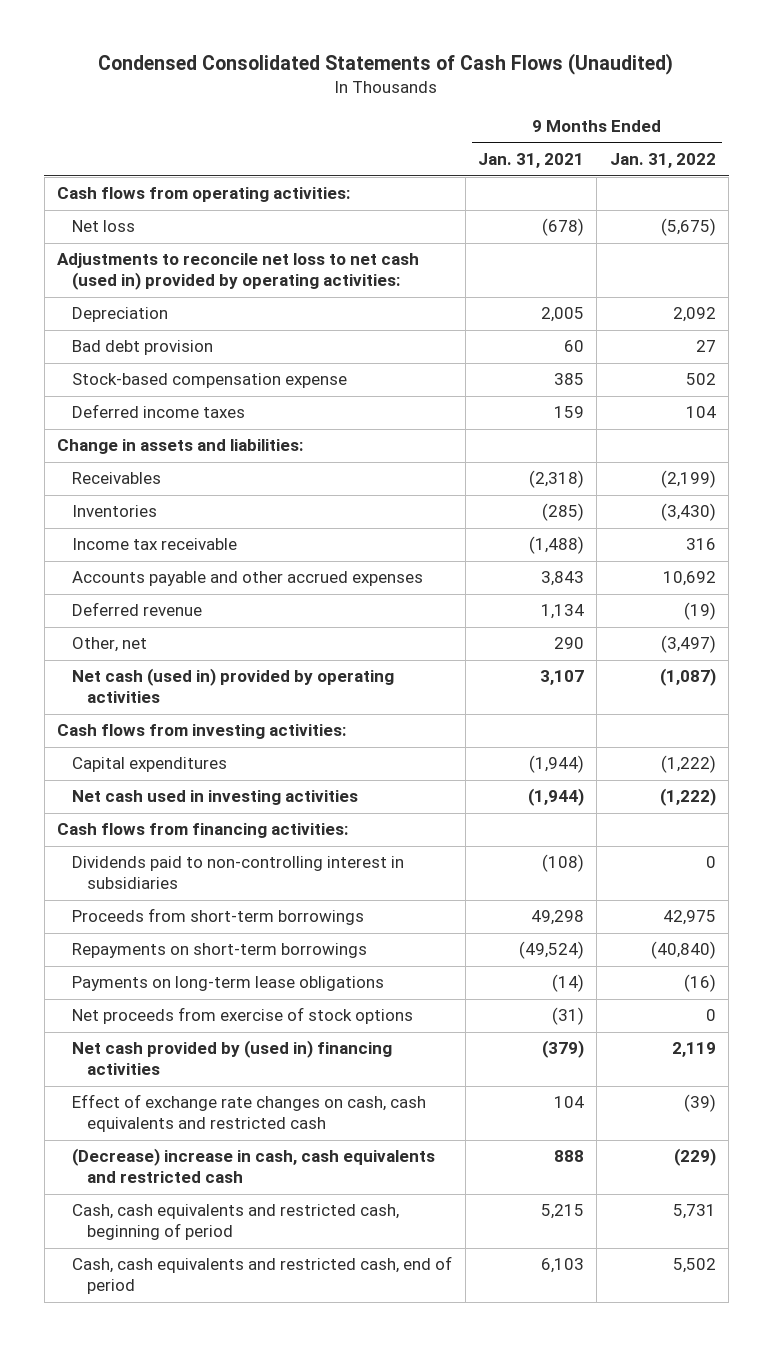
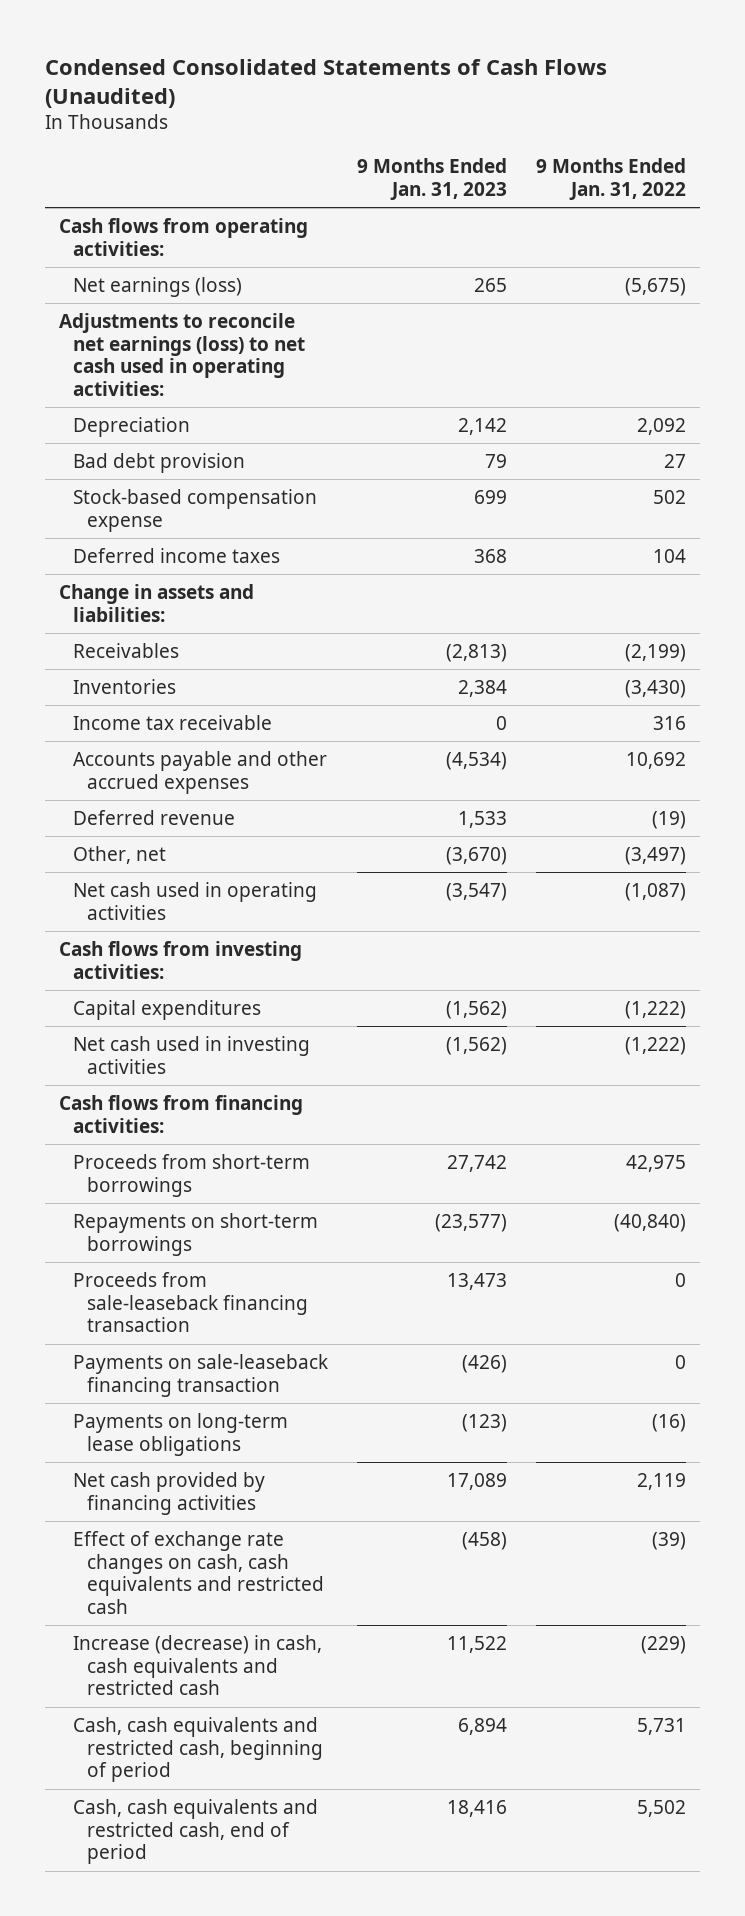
- | 9 Months Ended Jan. 31, 2021 | 9 Months Ended Jan. 31, 2022
+ | 9 Months Ended Jan. 31, 2023 | 9 Months Ended Jan. 31, 2022
- Net loss | (678) | (5,675)
- Adjustments to reconcile net loss to net cash (used in) provided by operating activities:
+ Net earnings (loss) | 265 | (5,675)
+ Adjustments to reconcile net earnings (loss) to net cash used in operating activities:
- Net cash (used in) provided by operating activities | 3,107 | (1,087)
+ Net cash used in operating activities | (3,547) | (1,087)
- Dividends paid to non-controlling interest in subsidiaries | (108) | 0
+ Proceeds from sale-leaseback financing transaction | 13,473 | 0
+ Payments on sale-leaseback financing transaction | (426) | 0
- Net proceeds from exercise of stock options | (31) | 0
- Net cash provided by (used in) financing activities | (379) | 2,119
+ Net cash provided by financing activities | 17,089 | 2,119
- (Decrease) increase in cash, cash equivalents and restricted cash | 888 | (229)
+ Increase (decrease) in cash, cash equivalents and restricted cash | 11,522 | (229)

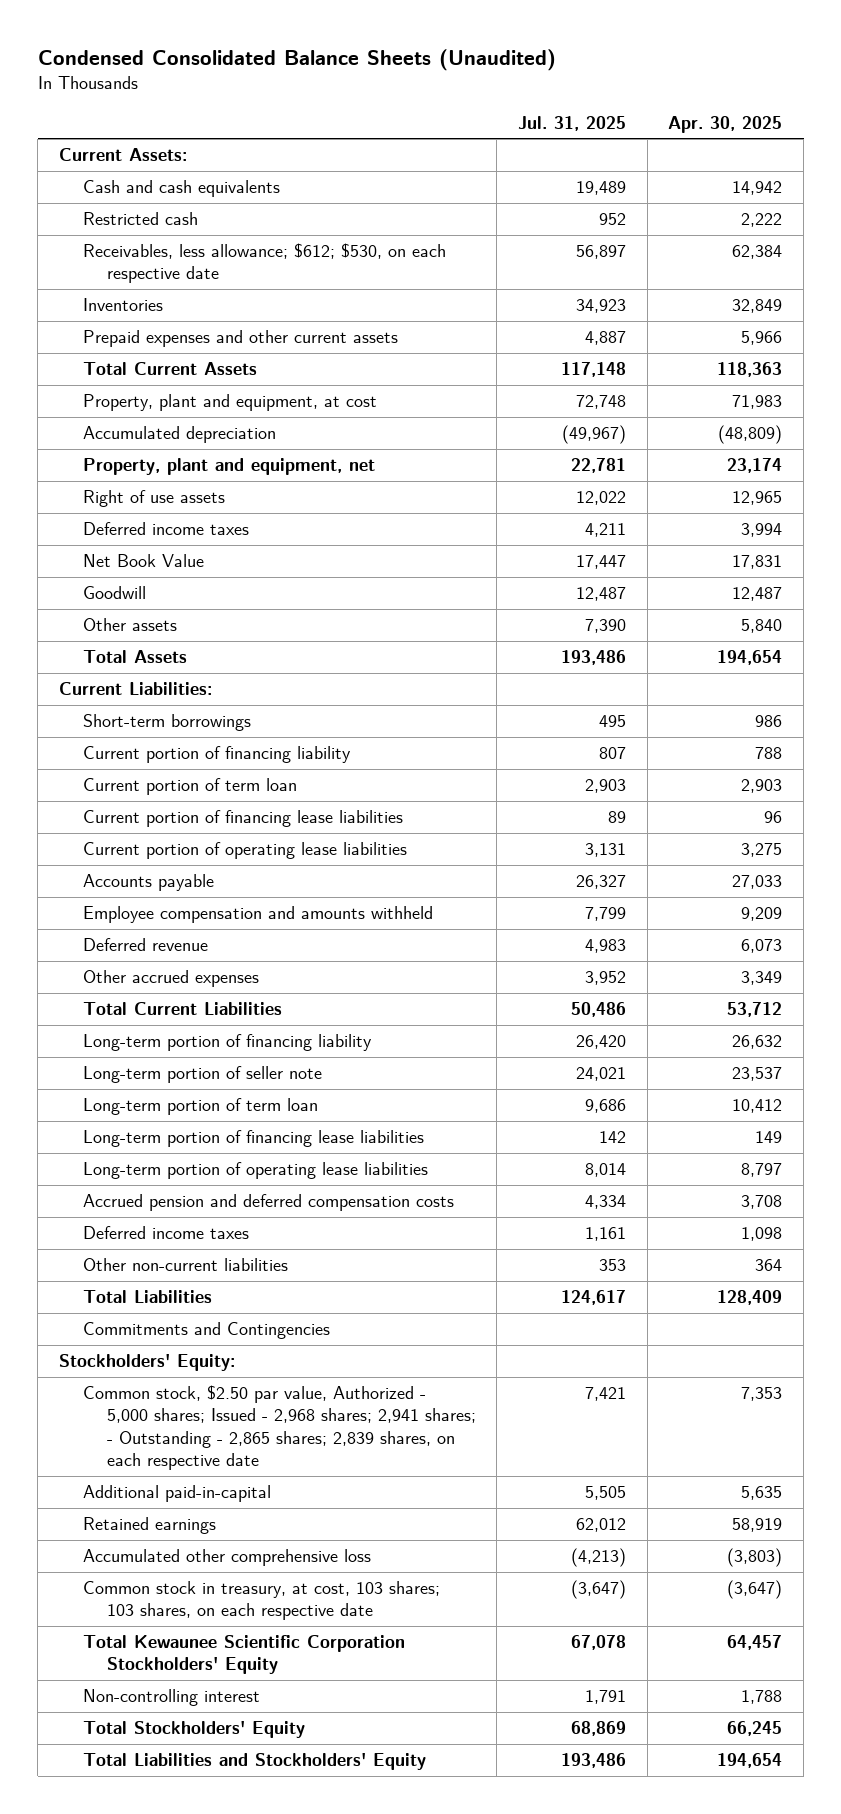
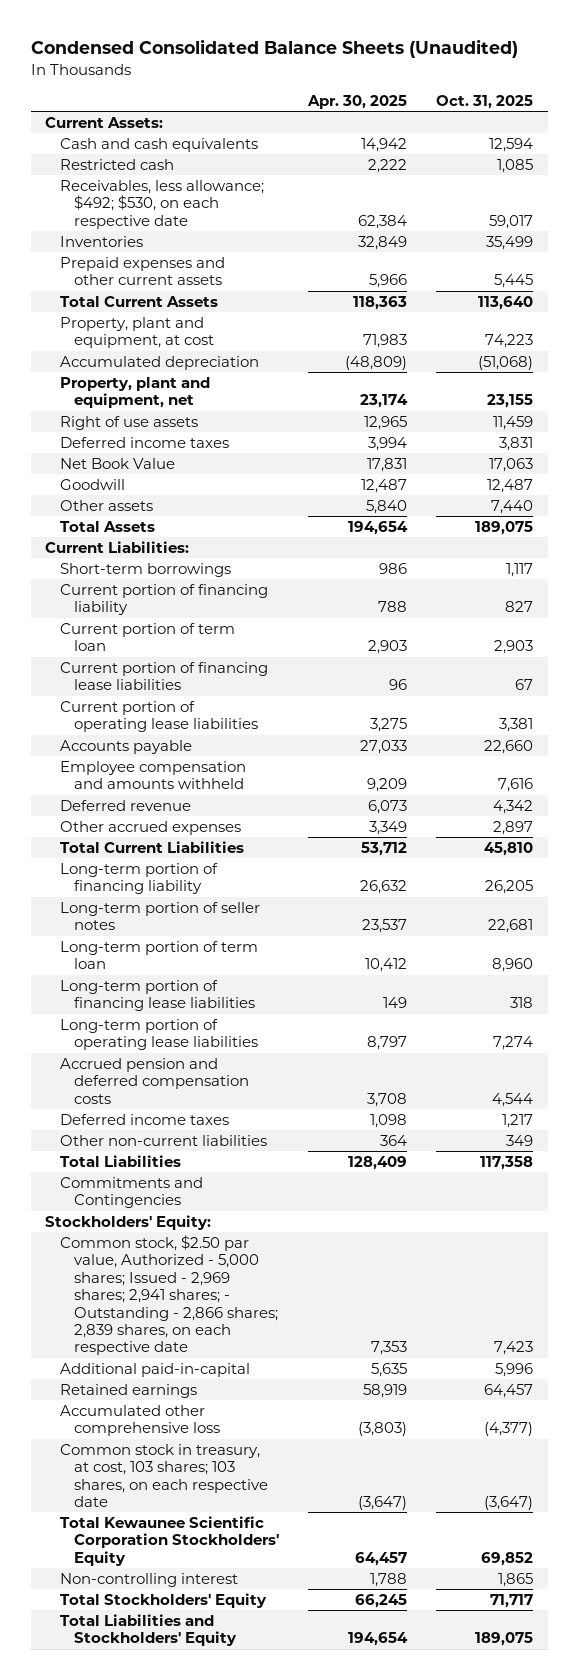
- | Jul. 31, 2025 | Apr. 30, 2025
+ | Apr. 30, 2025 | Oct. 31, 2025
- Receivables, less allowance; $612; $530, on each respective date | 56,897 | 62,384
+ Receivables, less allowance; $492; $530, on each respective date | 62,384 | 59,017
- Long-term portion of seller note | 24,021 | 23,537
+ Long-term portion of seller notes | 23,537 | 22,681
- Common stock, $2.50 par value, Authorized - 5,000 shares; Issued - 2,968 shares; 2,941 shares; - Outstanding - 2,865 shares; 2,839 shares, on each respective date | 7,421 | 7,353
+ Common stock, $2.50 par value, Authorized - 5,000 shares; Issued - 2,969 shares; 2,941 shares; - Outstanding - 2,866 shares; 2,839 shares, on each respective date | 7,353 | 7,423

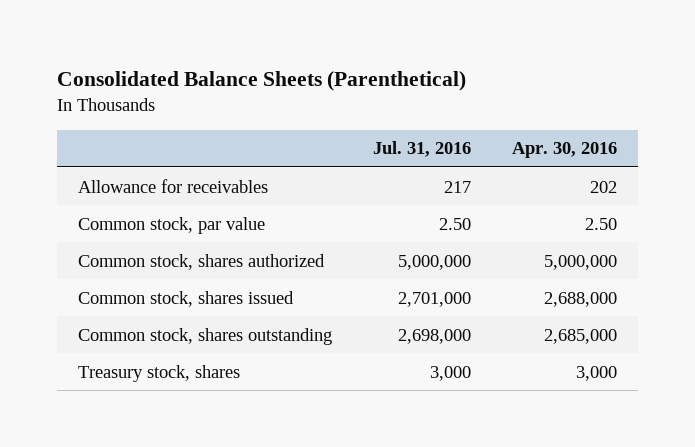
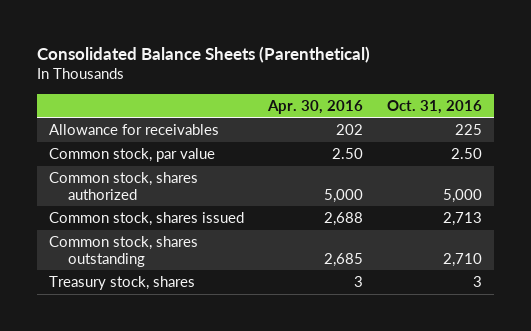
- | Jul. 31, 2016 | Apr. 30, 2016
+ | Apr. 30, 2016 | Oct. 31, 2016
- Common stock, shares authorized | 5,000,000 | 5,000,000
- Common stock, shares issued | 2,701,000 | 2,688,000
- Common stock, shares outstanding | 2,698,000 | 2,685,000
- Treasury stock, shares | 3,000 | 3,000
+ Common stock, shares authorized | 5,000 | 5,000
+ Common stock, shares issued | 2,688 | 2,713
+ Common stock, shares outstanding | 2,685 | 2,710
+ Treasury stock, shares | 3 | 3

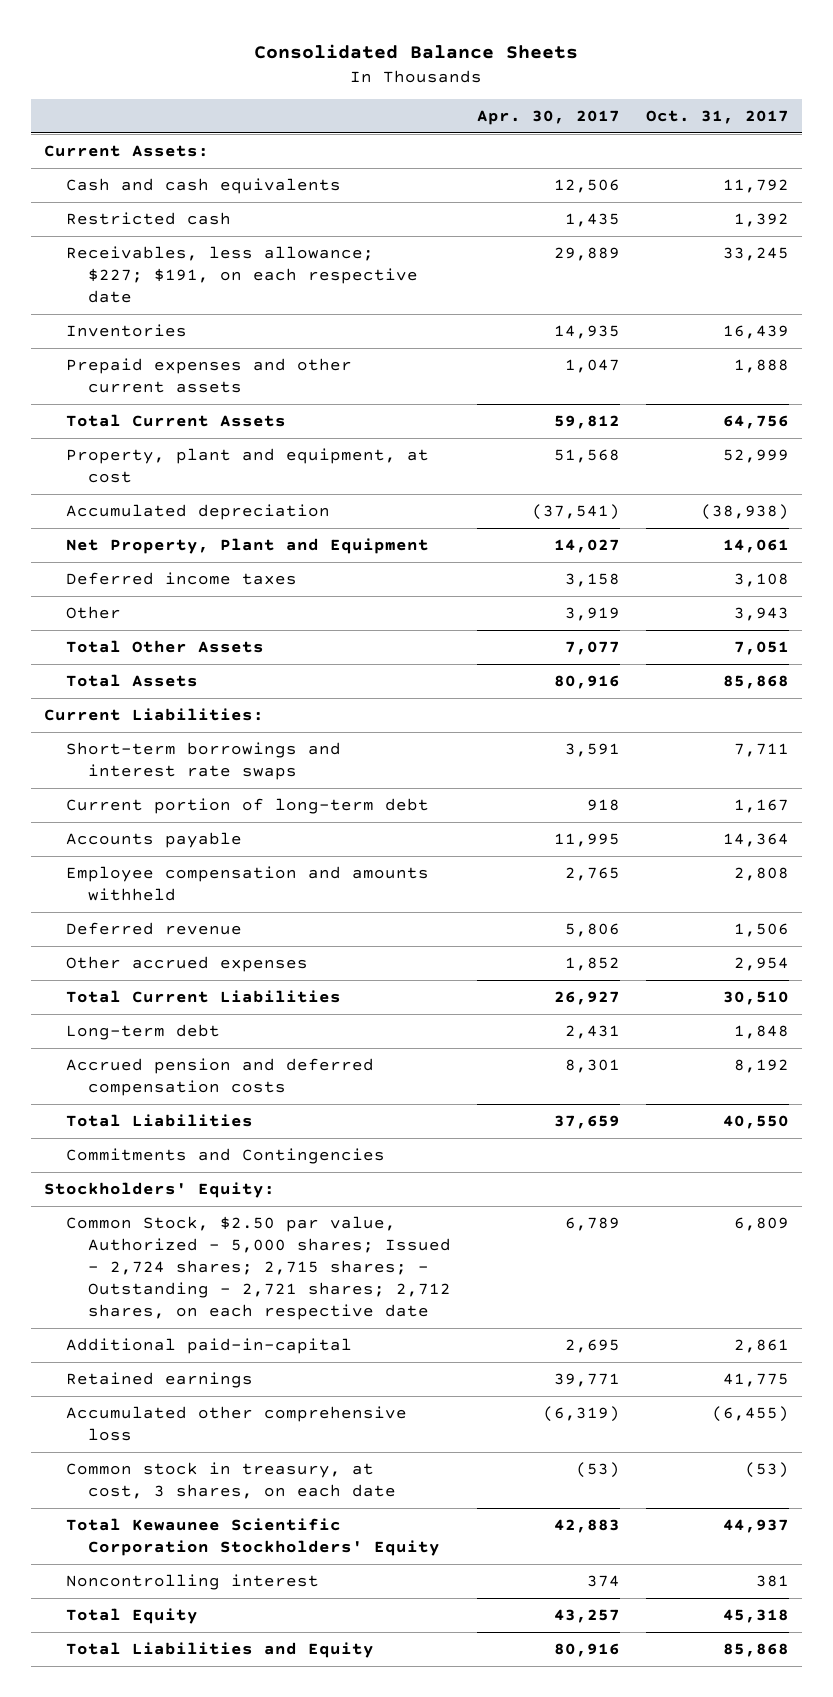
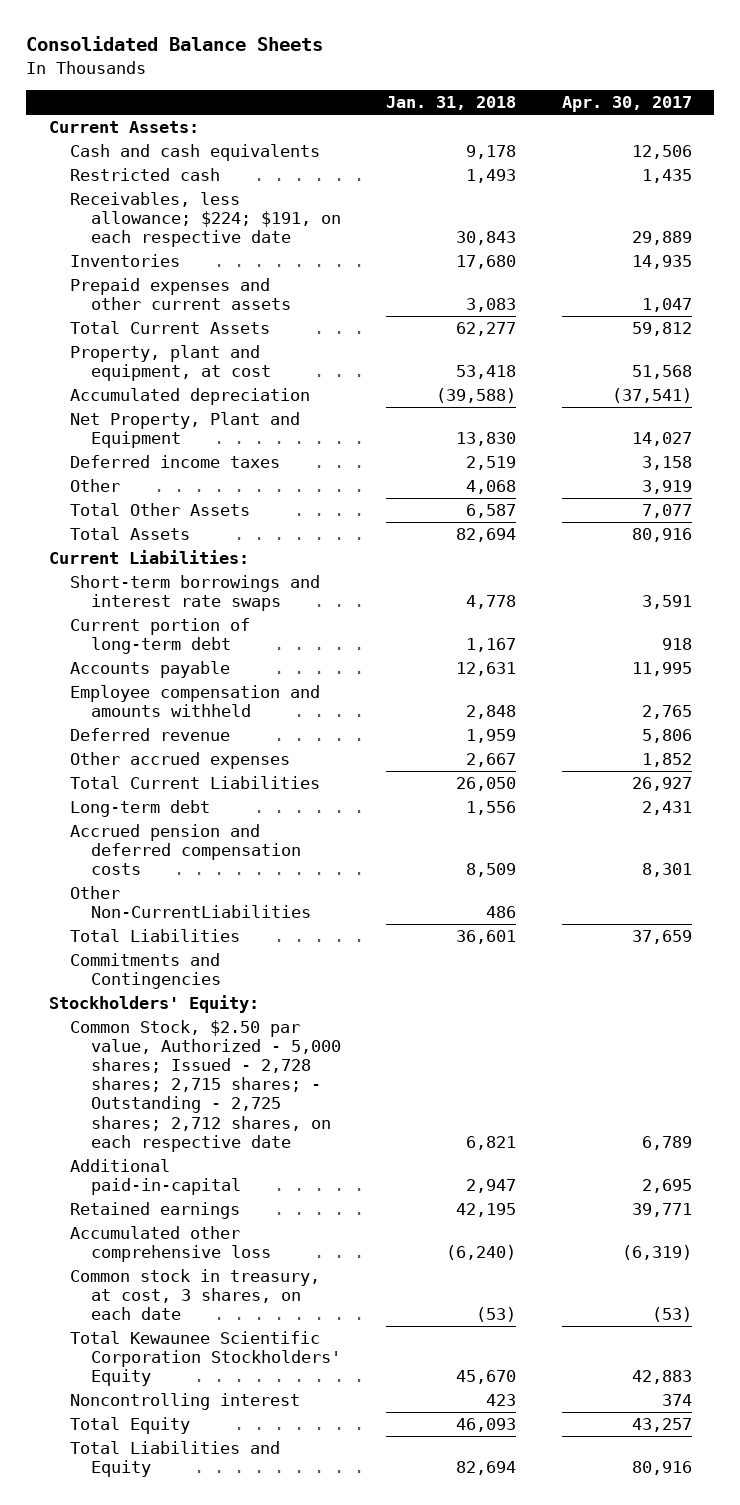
- | Apr. 30, 2017 | Oct. 31, 2017
+ | Jan. 31, 2018 | Apr. 30, 2017
- Receivables, less allowance; $227; $191, on each respective date | 29,889 | 33,245
+ Receivables, less allowance; $224; $191, on each respective date | 30,843 | 29,889
+ Other Non-CurrentLiabilities | 486 |
- Common Stock, $2.50 par value, Authorized - 5,000 shares; Issued - 2,724 shares; 2,715 shares; - Outstanding - 2,721 shares; 2,712 shares, on each respective date | 6,789 | 6,809
+ Common Stock, $2.50 par value, Authorized - 5,000 shares; Issued - 2,728 shares; 2,715 shares; - Outstanding - 2,725 shares; 2,712 shares, on each respective date | 6,821 | 6,789

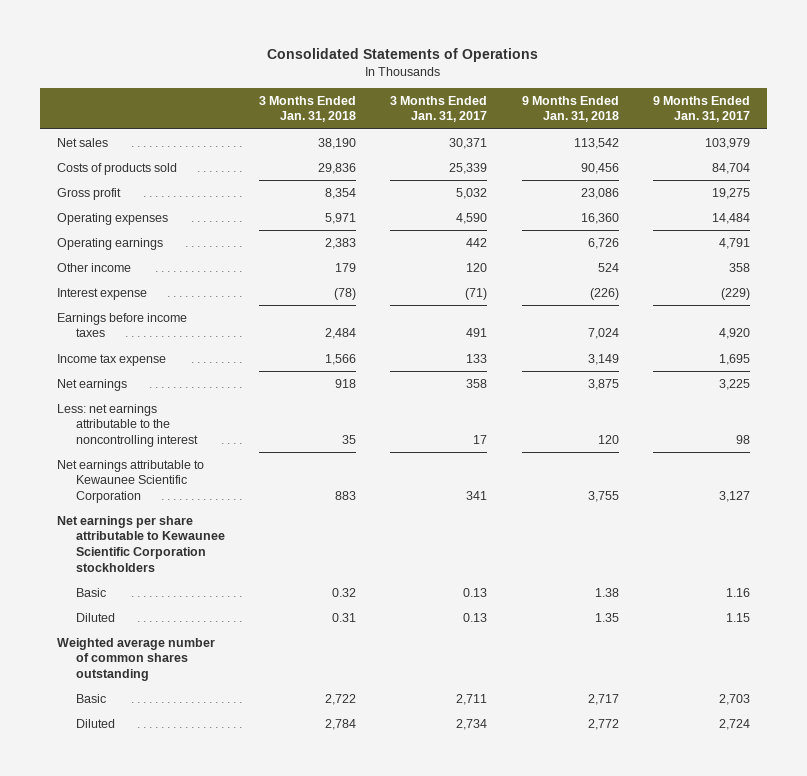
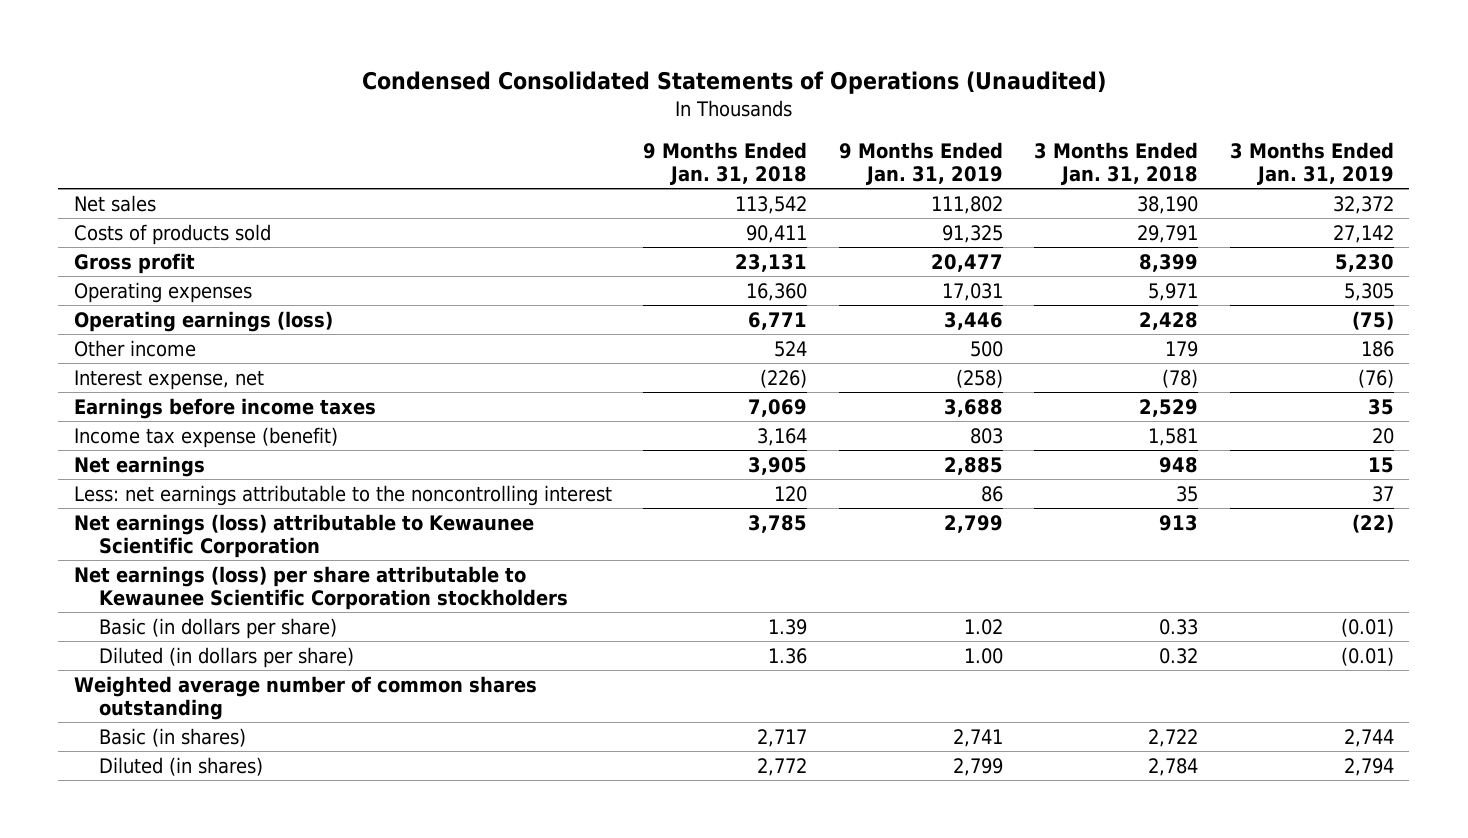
- Consolidated Statements of Operations
+ Condensed Consolidated Statements of Operations (Unaudited)
- | 3 Months Ended Jan. 31, 2018 | 3 Months Ended Jan. 31, 2017 | 9 Months Ended Jan. 31, 2018 | 9 Months Ended Jan. 31, 2017
+ | 9 Months Ended Jan. 31, 2018 | 9 Months Ended Jan. 31, 2019 | 3 Months Ended Jan. 31, 2018 | 3 Months Ended Jan. 31, 2019
- Costs of products sold | 29,836 | 25,339 | 90,456 | 84,704
- Gross profit | 8,354 | 5,032 | 23,086 | 19,275
+ Costs of products sold | 90,411 | 91,325 | 29,791 | 27,142
+ Gross profit | 23,131 | 20,477 | 8,399 | 5,230
- Operating earnings | 2,383 | 442 | 6,726 | 4,791
+ Operating earnings (loss) | 6,771 | 3,446 | 2,428 | (75)
- Interest expense | (78) | (71) | (226) | (229)
- Earnings before income taxes | 2,484 | 491 | 7,024 | 4,920
- Income tax expense | 1,566 | 133 | 3,149 | 1,695
- Net earnings | 918 | 358 | 3,875 | 3,225
+ Interest expense, net | (226) | (258) | (78) | (76)
+ Earnings before income taxes | 7,069 | 3,688 | 2,529 | 35
+ Income tax expense (benefit) | 3,164 | 803 | 1,581 | 20
+ Net earnings | 3,905 | 2,885 | 948 | 15
- Net earnings attributable to Kewaunee Scientific Corporation | 883 | 341 | 3,755 | 3,127
- Net earnings per share attributable to Kewaunee Scientific Corporation stockholders
- Basic | 0.32 | 0.13 | 1.38 | 1.16
- Diluted | 0.31 | 0.13 | 1.35 | 1.15
+ Net earnings (loss) attributable to Kewaunee Scientific Corporation | 3,785 | 2,799 | 913 | (22)
+ Net earnings (loss) per share attributable to Kewaunee Scientific Corporation stockholders
+ Basic (in dollars per share) | 1.39 | 1.02 | 0.33 | (0.01)
+ Diluted (in dollars per share) | 1.36 | 1.00 | 0.32 | (0.01)
- Basic | 2,722 | 2,711 | 2,717 | 2,703
- Diluted | 2,784 | 2,734 | 2,772 | 2,724
+ Basic (in shares) | 2,717 | 2,741 | 2,722 | 2,744
+ Diluted (in shares) | 2,772 | 2,799 | 2,784 | 2,794

